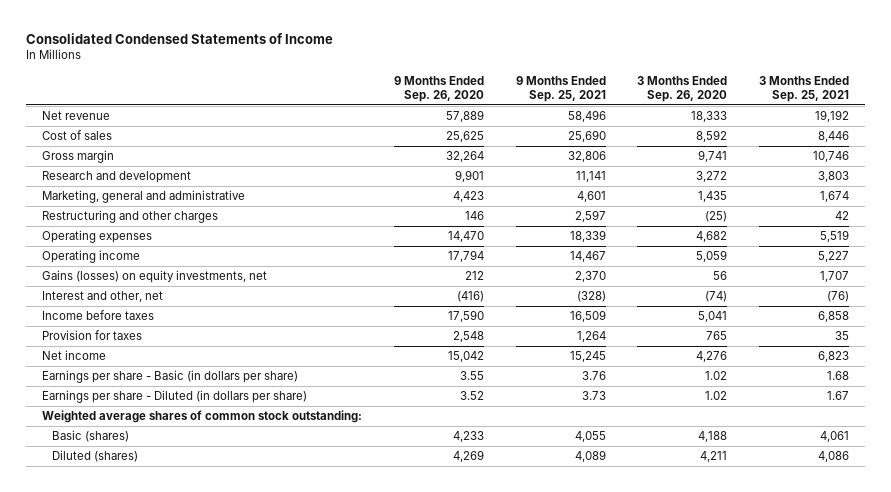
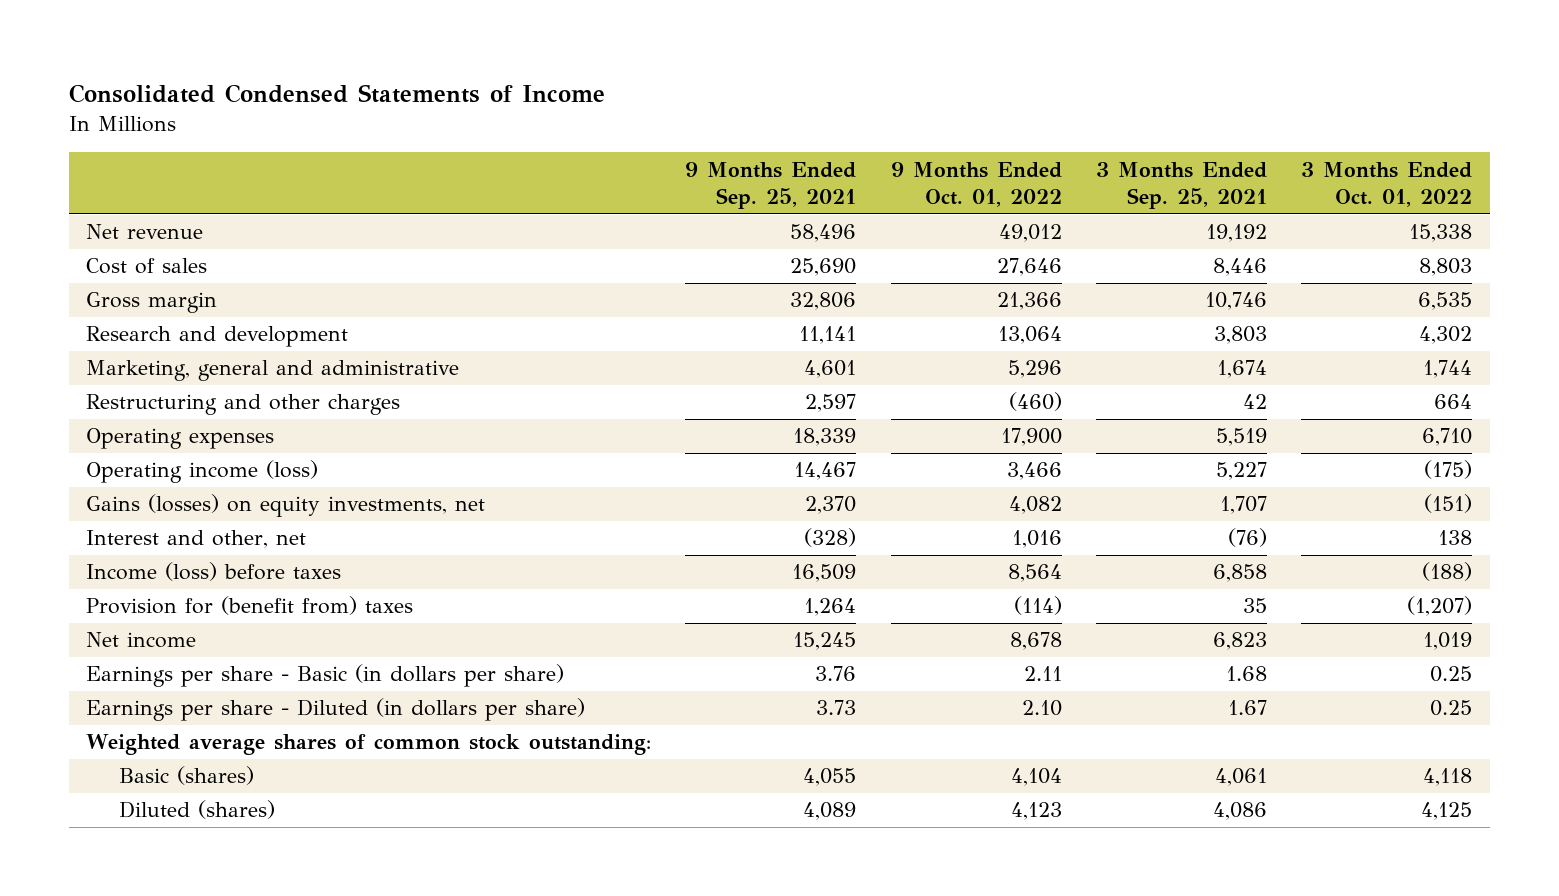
- | 9 Months Ended Sep. 26, 2020 | 9 Months Ended Sep. 25, 2021 | 3 Months Ended Sep. 26, 2020 | 3 Months Ended Sep. 25, 2021
+ | 9 Months Ended Sep. 25, 2021 | 9 Months Ended Oct. 01, 2022 | 3 Months Ended Sep. 25, 2021 | 3 Months Ended Oct. 01, 2022
- Operating income | 17,794 | 14,467 | 5,059 | 5,227
+ Operating income (loss) | 14,467 | 3,466 | 5,227 | (175)
- Income before taxes | 17,590 | 16,509 | 5,041 | 6,858
- Provision for taxes | 2,548 | 1,264 | 765 | 35
+ Income (loss) before taxes | 16,509 | 8,564 | 6,858 | (188)
+ Provision for (benefit from) taxes | 1,264 | (114) | 35 | (1,207)

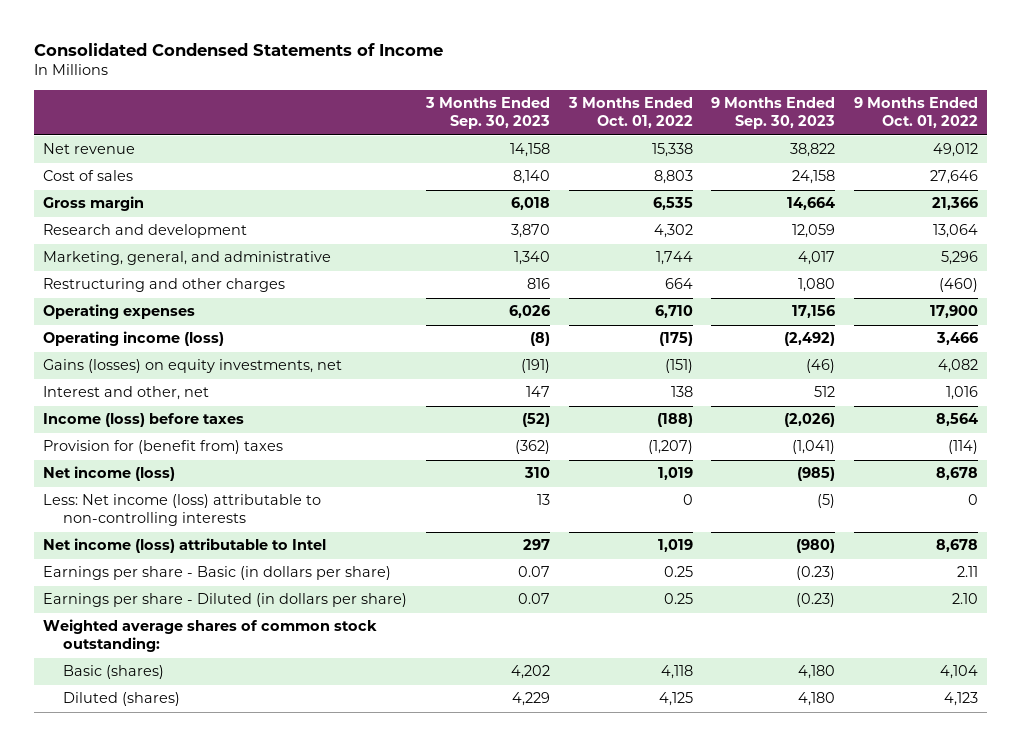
- | 9 Months Ended Sep. 25, 2021 | 9 Months Ended Oct. 01, 2022 | 3 Months Ended Sep. 25, 2021 | 3 Months Ended Oct. 01, 2022
+ | 3 Months Ended Sep. 30, 2023 | 3 Months Ended Oct. 01, 2022 | 9 Months Ended Sep. 30, 2023 | 9 Months Ended Oct. 01, 2022
- Marketing, general and administrative | 4,601 | 5,296 | 1,674 | 1,744
+ Marketing, general, and administrative | 1,340 | 1,744 | 4,017 | 5,296
- Net income | 15,245 | 8,678 | 6,823 | 1,019
+ Net income (loss) | 310 | 1,019 | (985) | 8,678
+ Less: Net income (loss) attributable to non-controlling interests | 13 | 0 | (5) | 0
+ Net income (loss) attributable to Intel | 297 | 1,019 | (980) | 8,678

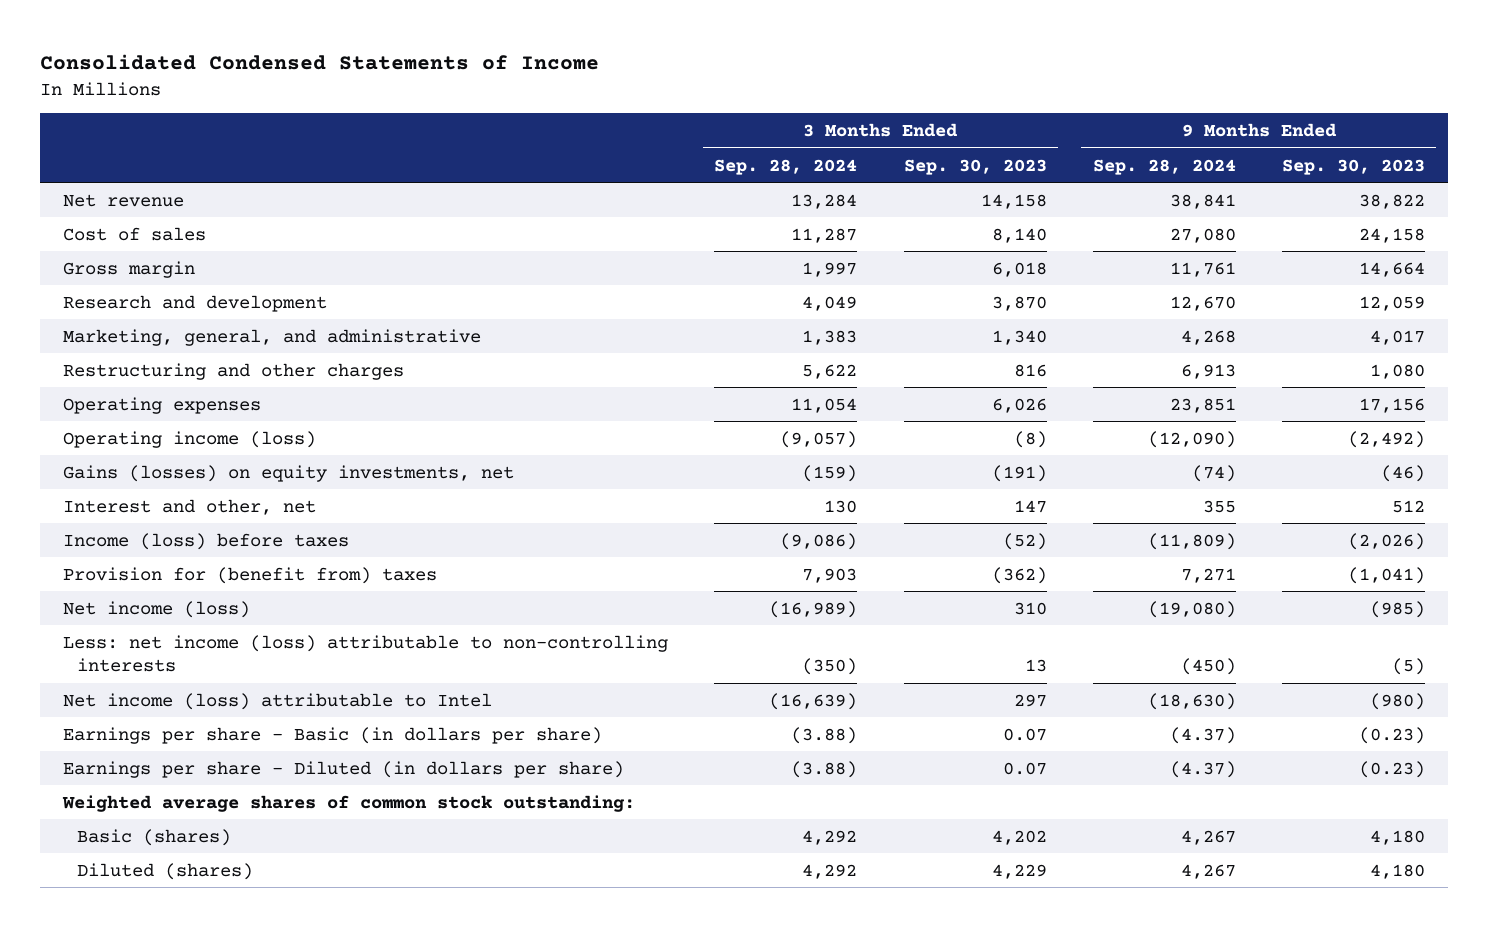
- | 3 Months Ended Sep. 30, 2023 | 3 Months Ended Oct. 01, 2022 | 9 Months Ended Sep. 30, 2023 | 9 Months Ended Oct. 01, 2022
+ | 3 Months Ended Sep. 28, 2024 | 3 Months Ended Sep. 30, 2023 | 9 Months Ended Sep. 28, 2024 | 9 Months Ended Sep. 30, 2023
- Less: Net income (loss) attributable to non-controlling interests | 13 | 0 | (5) | 0
+ Less: net income (loss) attributable to non-controlling interests | (350) | 13 | (450) | (5)

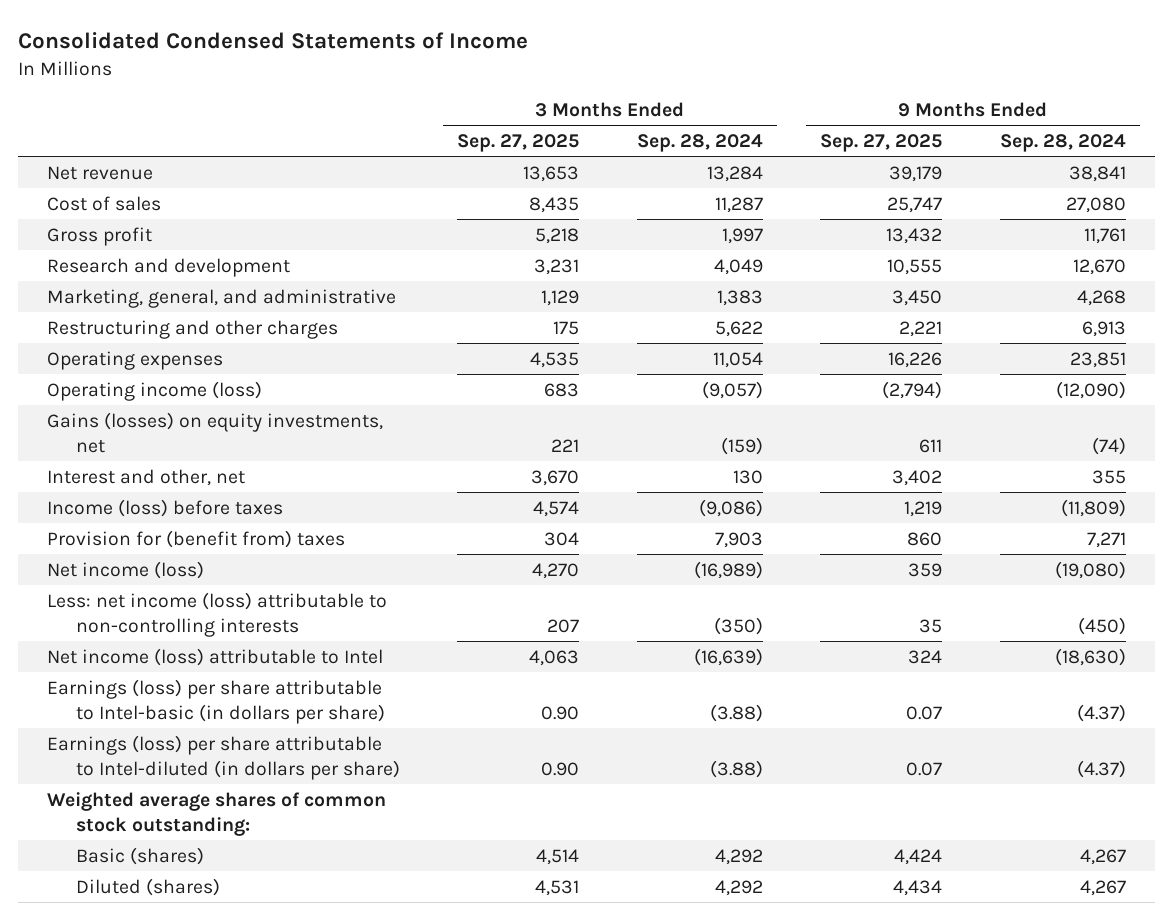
- | 3 Months Ended Sep. 28, 2024 | 3 Months Ended Sep. 30, 2023 | 9 Months Ended Sep. 28, 2024 | 9 Months Ended Sep. 30, 2023
+ | 3 Months Ended Sep. 27, 2025 | 3 Months Ended Sep. 28, 2024 | 9 Months Ended Sep. 27, 2025 | 9 Months Ended Sep. 28, 2024
- Gross margin | 1,997 | 6,018 | 11,761 | 14,664
+ Gross profit | 5,218 | 1,997 | 13,432 | 11,761
- Earnings per share - Basic (in dollars per share) | (3.88) | 0.07 | (4.37) | (0.23)
- Earnings per share - Diluted (in dollars per share) | (3.88) | 0.07 | (4.37) | (0.23)
+ Earnings (loss) per share attributable to Intel-basic (in dollars per share) | 0.90 | (3.88) | 0.07 | (4.37)
+ Earnings (loss) per share attributable to Intel-diluted (in dollars per share) | 0.90 | (3.88) | 0.07 | (4.37)

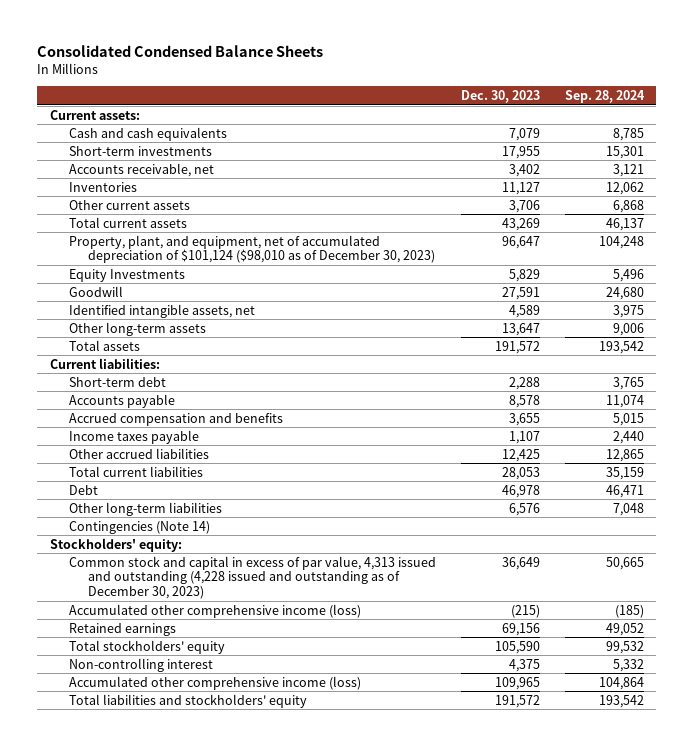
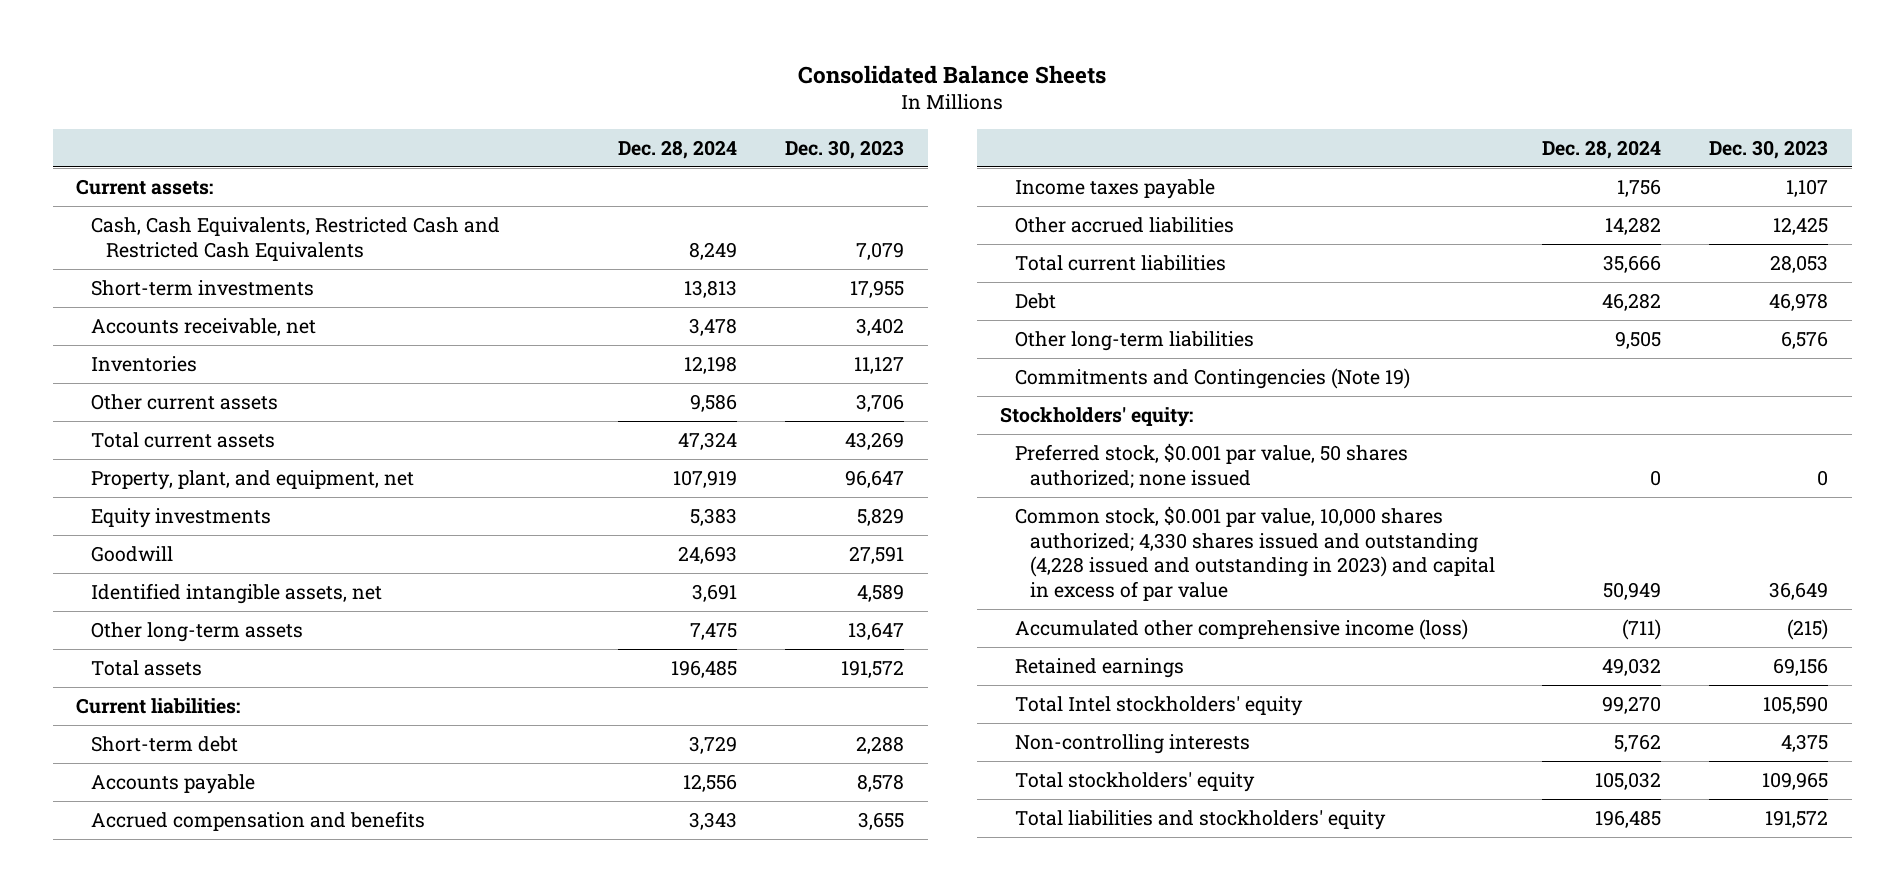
- Consolidated Condensed Balance Sheets
+ Consolidated Balance Sheets
- | Dec. 30, 2023 | Sep. 28, 2024
+ | Dec. 28, 2024 | Dec. 30, 2023
- Cash and cash equivalents | 7,079 | 8,785
+ Cash, Cash Equivalents, Restricted Cash and Restricted Cash Equivalents | 8,249 | 7,079
- Property, plant, and equipment, net of accumulated depreciation of $101,124 ($98,010 as of December 30, 2023) | 96,647 | 104,248
- Equity Investments | 5,829 | 5,496
+ Property, plant, and equipment, net | 107,919 | 96,647
+ Equity investments | 5,383 | 5,829
- Contingencies (Note 14)
+ Commitments and Contingencies (Note 19)
- Common stock and capital in excess of par value, 4,313 issued and outstanding (4,228 issued and outstanding as of December 30, 2023) | 36,649 | 50,665
+ Preferred stock, $0.001 par value, 50 shares authorized; none issued | 0 | 0
+ Common stock, $0.001 par value, 10,000 shares authorized; 4,330 shares issued and outstanding (4,228 issued and outstanding in 2023) and capital in excess of par value | 50,949 | 36,649
- Total stockholders' equity | 105,590 | 99,532
- Non-controlling interest | 4,375 | 5,332
- Accumulated other comprehensive income (loss) | 109,965 | 104,864
+ Total Intel stockholders' equity | 99,270 | 105,590
+ Non-controlling interests | 5,762 | 4,375
+ Total stockholders' equity | 105,032 | 109,965

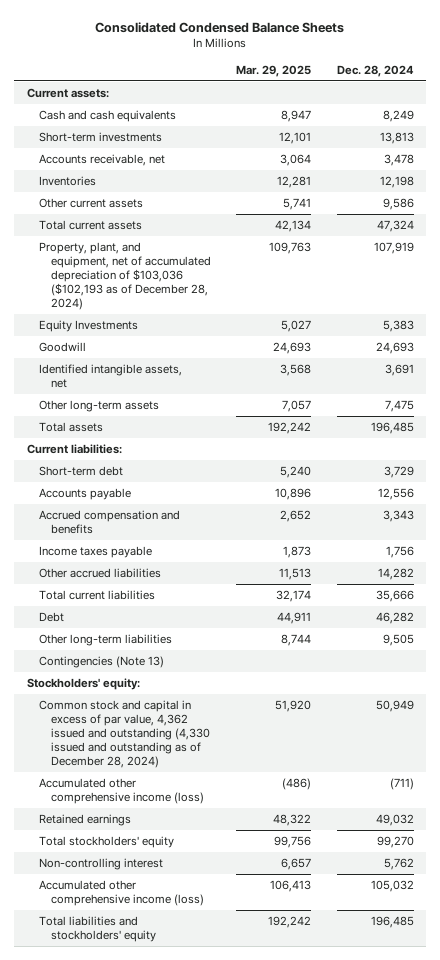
- Consolidated Balance Sheets
+ Consolidated Condensed Balance Sheets
- | Dec. 28, 2024 | Dec. 30, 2023
+ | Mar. 29, 2025 | Dec. 28, 2024
- Cash, Cash Equivalents, Restricted Cash and Restricted Cash Equivalents | 8,249 | 7,079
+ Cash and cash equivalents | 8,947 | 8,249
- Property, plant, and equipment, net | 107,919 | 96,647
- Equity investments | 5,383 | 5,829
+ Property, plant, and equipment, net of accumulated depreciation of $103,036 ($102,193 as of December 28, 2024) | 109,763 | 107,919
+ Equity Investments | 5,027 | 5,383
- Commitments and Contingencies (Note 19)
+ Contingencies (Note 13)
- Preferred stock, $0.001 par value, 50 shares authorized; none issued | 0 | 0
- Common stock, $0.001 par value, 10,000 shares authorized; 4,330 shares issued and outstanding (4,228 issued and outstanding in 2023) and capital in excess of par value | 50,949 | 36,649
+ Common stock and capital in excess of par value, 4,362 issued and outstanding (4,330 issued and outstanding as of December 28, 2024) | 51,920 | 50,949
- Total Intel stockholders' equity | 99,270 | 105,590
- Non-controlling interests | 5,762 | 4,375
- Total stockholders' equity | 105,032 | 109,965
+ Total stockholders' equity | 99,756 | 99,270
+ Non-controlling interest | 6,657 | 5,762
+ Accumulated other comprehensive income (loss) | 106,413 | 105,032

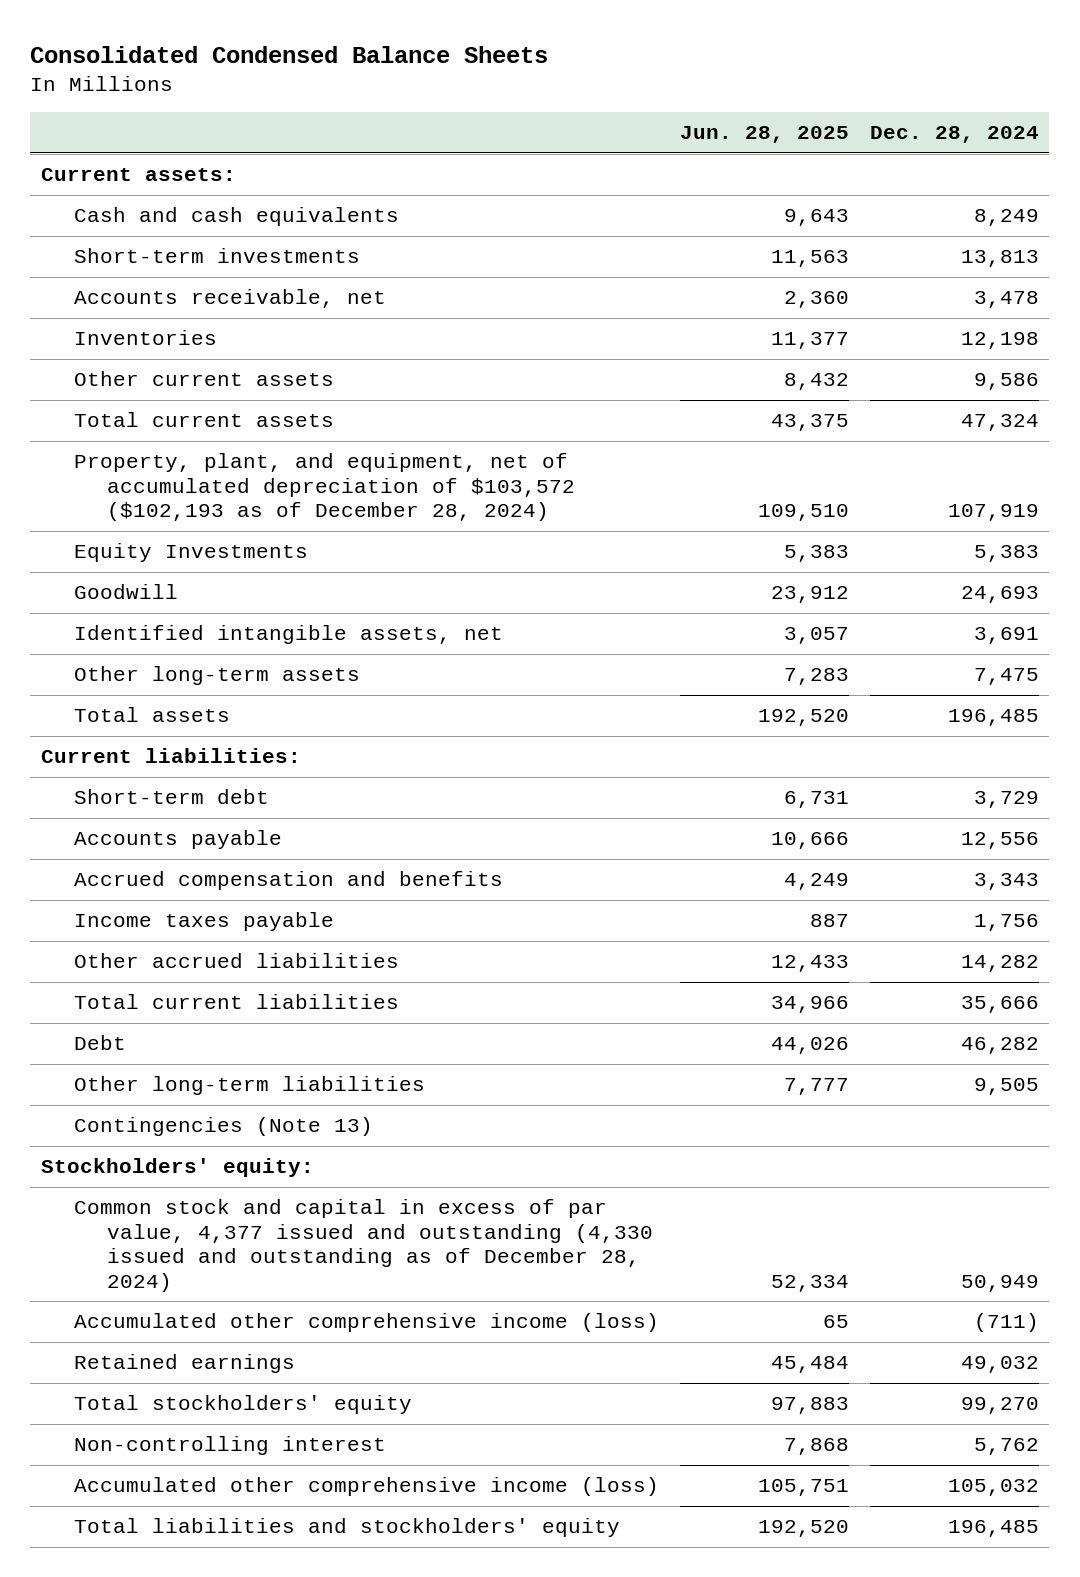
- | Mar. 29, 2025 | Dec. 28, 2024
+ | Jun. 28, 2025 | Dec. 28, 2024
- Property, plant, and equipment, net of accumulated depreciation of $103,036 ($102,193 as of December 28, 2024) | 109,763 | 107,919
+ Property, plant, and equipment, net of accumulated depreciation of $103,572 ($102,193 as of December 28, 2024) | 109,510 | 107,919
- Common stock and capital in excess of par value, 4,362 issued and outstanding (4,330 issued and outstanding as of December 28, 2024) | 51,920 | 50,949
+ Common stock and capital in excess of par value, 4,377 issued and outstanding (4,330 issued and outstanding as of December 28, 2024) | 52,334 | 50,949

